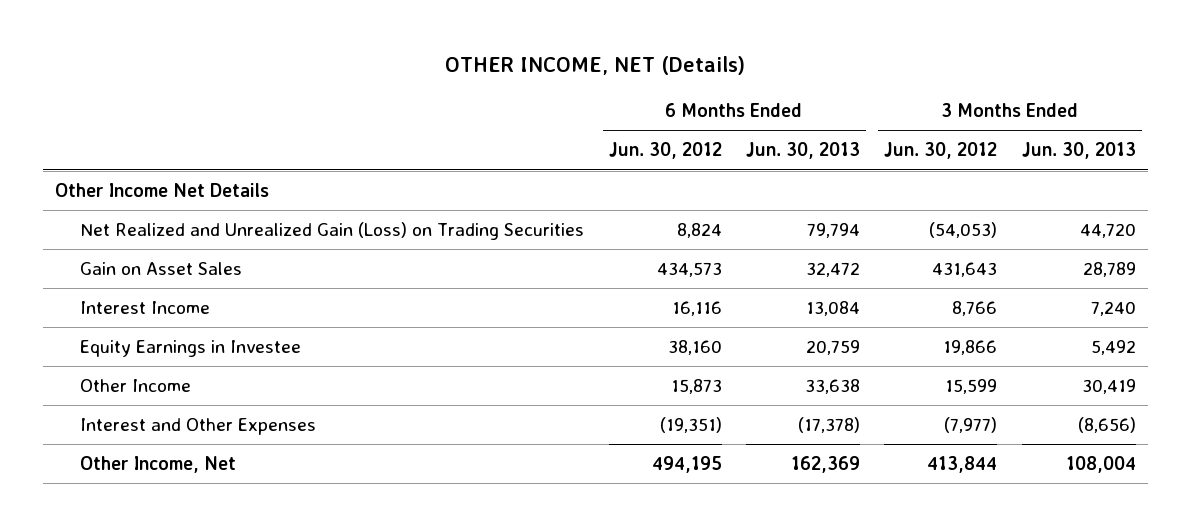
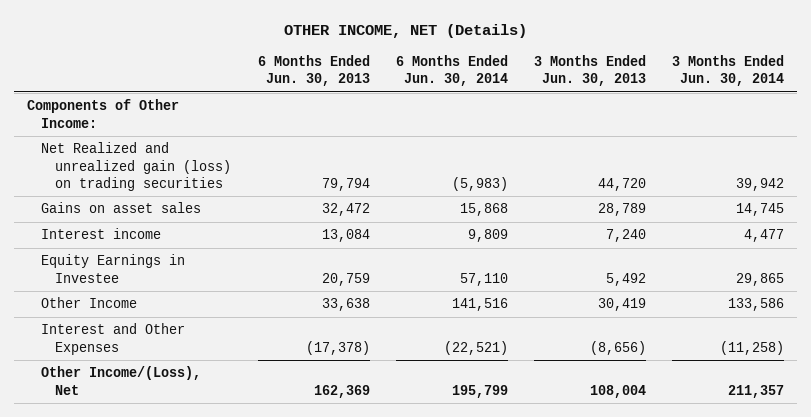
- | 6 Months Ended Jun. 30, 2012 | 6 Months Ended Jun. 30, 2013 | 3 Months Ended Jun. 30, 2012 | 3 Months Ended Jun. 30, 2013
+ | 6 Months Ended Jun. 30, 2013 | 6 Months Ended Jun. 30, 2014 | 3 Months Ended Jun. 30, 2013 | 3 Months Ended Jun. 30, 2014
- Other Income Net Details
- Net Realized and Unrealized Gain (Loss) on Trading Securities | 8,824 | 79,794 | (54,053) | 44,720
- Gain on Asset Sales | 434,573 | 32,472 | 431,643 | 28,789
- Interest Income | 16,116 | 13,084 | 8,766 | 7,240
+ Components of Other Income:
+ Net Realized and unrealized gain (loss) on trading securities | 79,794 | (5,983) | 44,720 | 39,942
+ Gains on asset sales | 32,472 | 15,868 | 28,789 | 14,745
+ Interest income | 13,084 | 9,809 | 7,240 | 4,477
- Other Income, Net | 494,195 | 162,369 | 413,844 | 108,004
+ Other Income/(Loss), Net | 162,369 | 195,799 | 108,004 | 211,357

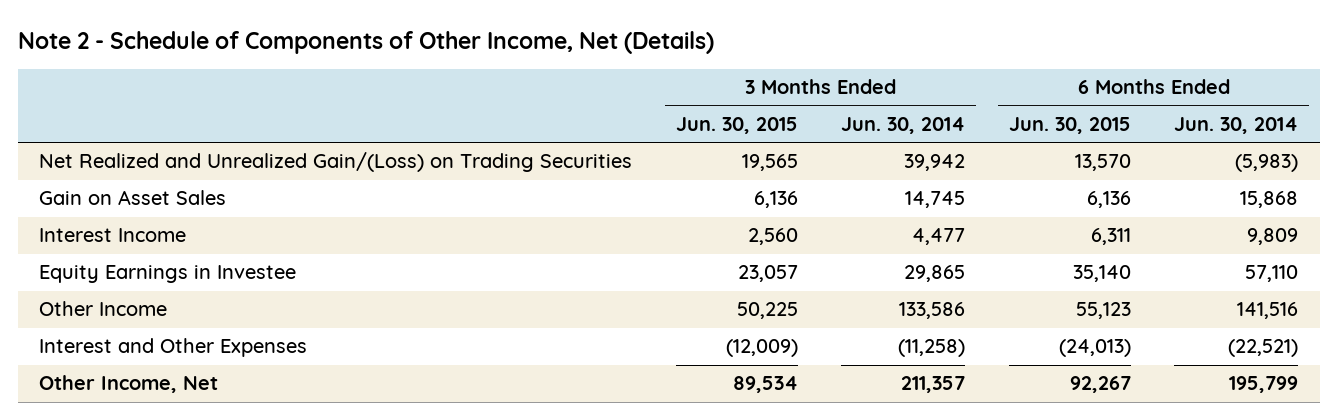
- OTHER INCOME, NET (Details)
+ Note 2 - Schedule of Components of Other Income, Net (Details)
- | 6 Months Ended Jun. 30, 2013 | 6 Months Ended Jun. 30, 2014 | 3 Months Ended Jun. 30, 2013 | 3 Months Ended Jun. 30, 2014
+ | 3 Months Ended Jun. 30, 2015 | 3 Months Ended Jun. 30, 2014 | 6 Months Ended Jun. 30, 2015 | 6 Months Ended Jun. 30, 2014
- Components of Other Income:
- Net Realized and unrealized gain (loss) on trading securities | 79,794 | (5,983) | 44,720 | 39,942
- Gains on asset sales | 32,472 | 15,868 | 28,789 | 14,745
- Interest income | 13,084 | 9,809 | 7,240 | 4,477
+ Net Realized and Unrealized Gain/(Loss) on Trading Securities | 19,565 | 39,942 | 13,570 | (5,983)
+ Gain on Asset Sales | 6,136 | 14,745 | 6,136 | 15,868
+ Interest Income | 2,560 | 4,477 | 6,311 | 9,809
- Other Income/(Loss), Net | 162,369 | 195,799 | 108,004 | 211,357
+ Other Income, Net | 89,534 | 211,357 | 92,267 | 195,799

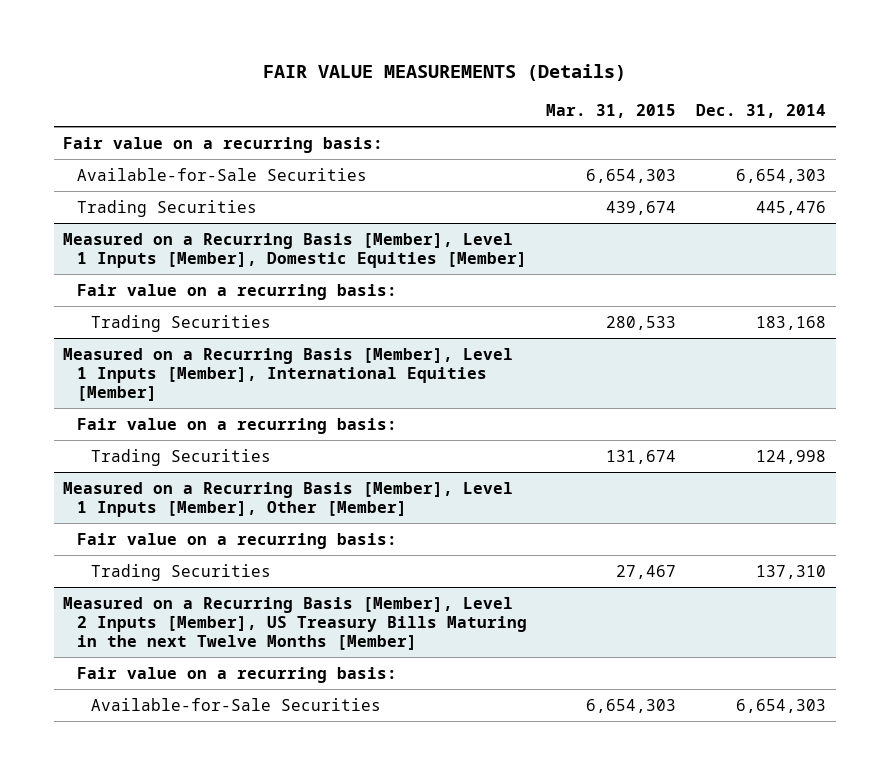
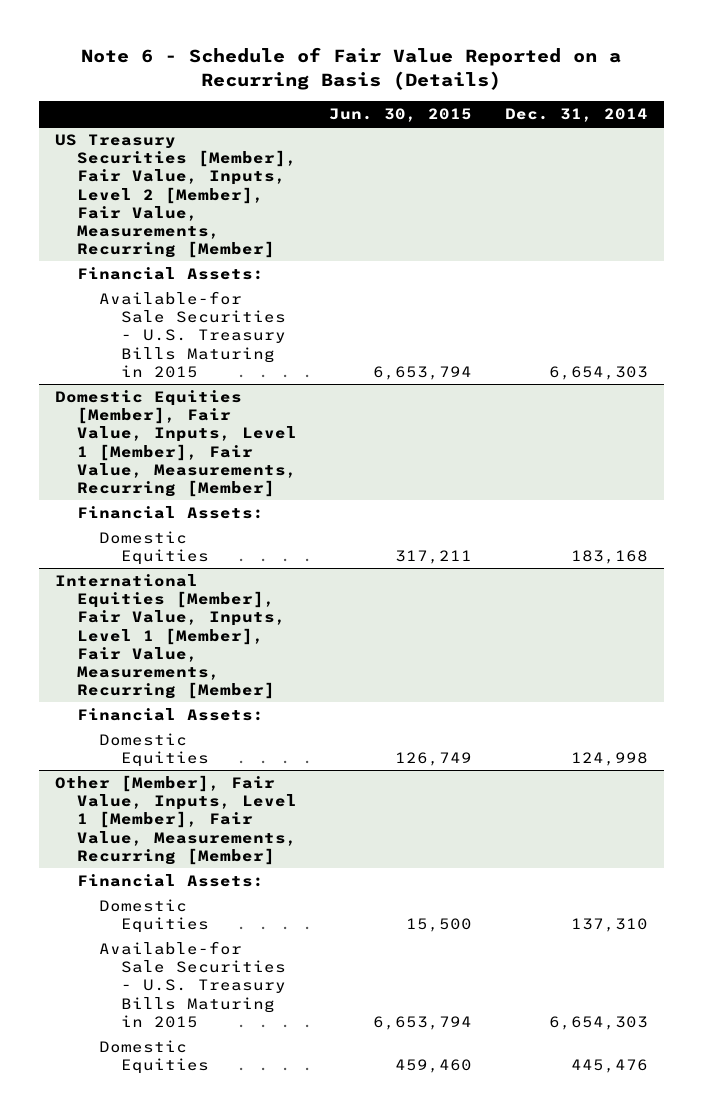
- FAIR VALUE MEASUREMENTS (Details)
+ Note 6 - Schedule of Fair Value Reported on a Recurring Basis (Details)
- | Mar. 31, 2015 | Dec. 31, 2014
+ | Jun. 30, 2015 | Dec. 31, 2014
- Fair value on a recurring basis:
- Available-for-Sale Securities | 6,654,303 | 6,654,303
- Trading Securities | 439,674 | 445,476
- Measured on a Recurring Basis [Member], Level 1 Inputs [Member], Domestic Equities [Member]
- Fair value on a recurring basis:
- Trading Securities | 280,533 | 183,168
- Measured on a Recurring Basis [Member], Level 1 Inputs [Member], International Equities [Member]
- Fair value on a recurring basis:
- Trading Securities | 131,674 | 124,998
- Measured on a Recurring Basis [Member], Level 1 Inputs [Member], Other [Member]
- Fair value on a recurring basis:
- Trading Securities | 27,467 | 137,310
- Measured on a Recurring Basis [Member], Level 2 Inputs [Member], US Treasury Bills Maturing in the next Twelve Months [Member]
- Fair value on a recurring basis:
- Available-for-Sale Securities | 6,654,303 | 6,654,303
+ US Treasury Securities [Member], Fair Value, Inputs, Level 2 [Member], Fair Value, Measurements, Recurring [Member]
+ Financial Assets:
+ Available-for Sale Securities - U.S. Treasury Bills Maturing in 2015 | 6,653,794 | 6,654,303
+ Domestic Equities [Member], Fair Value, Inputs, Level 1 [Member], Fair Value, Measurements, Recurring [Member]
+ Financial Assets:
+ Domestic Equities | 317,211 | 183,168
+ International Equities [Member], Fair Value, Inputs, Level 1 [Member], Fair Value, Measurements, Recurring [Member]
+ Financial Assets:
+ Domestic Equities | 126,749 | 124,998
+ Other [Member], Fair Value, Inputs, Level 1 [Member], Fair Value, Measurements, Recurring [Member]
+ Financial Assets:
+ Domestic Equities | 15,500 | 137,310
+ Available-for Sale Securities - U.S. Treasury Bills Maturing in 2015 | 6,653,794 | 6,654,303
+ Domestic Equities | 459,460 | 445,476

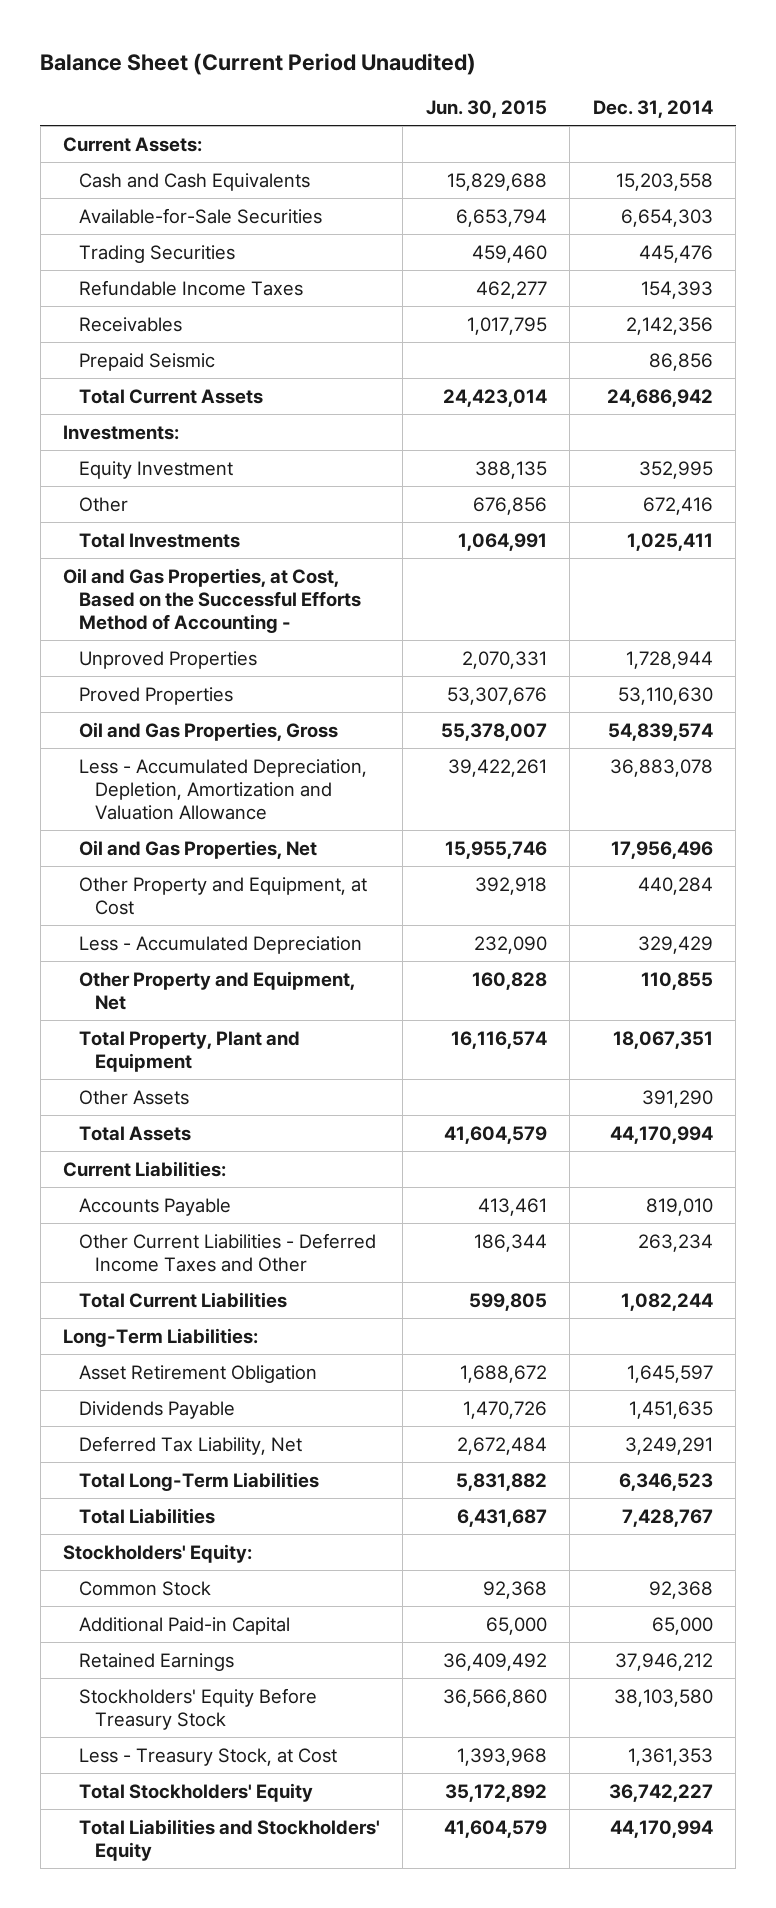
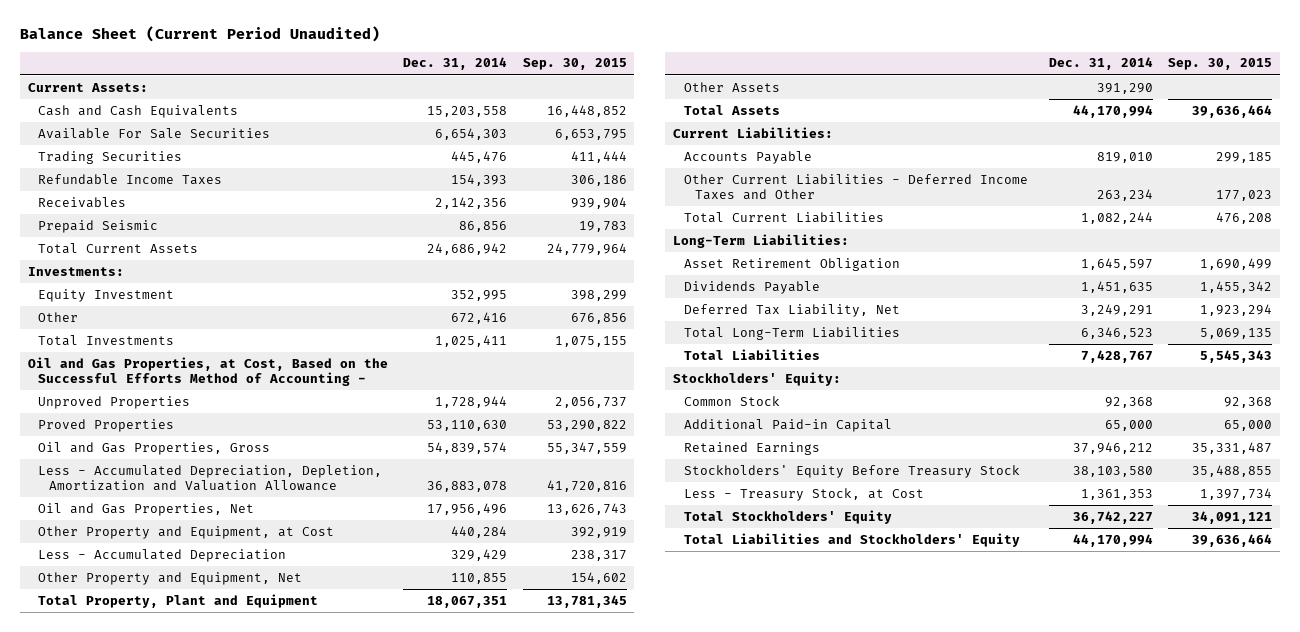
- | Jun. 30, 2015 | Dec. 31, 2014
+ | Dec. 31, 2014 | Sep. 30, 2015
- Available-for-Sale Securities | 6,653,794 | 6,654,303
+ Available For Sale Securities | 6,654,303 | 6,653,795

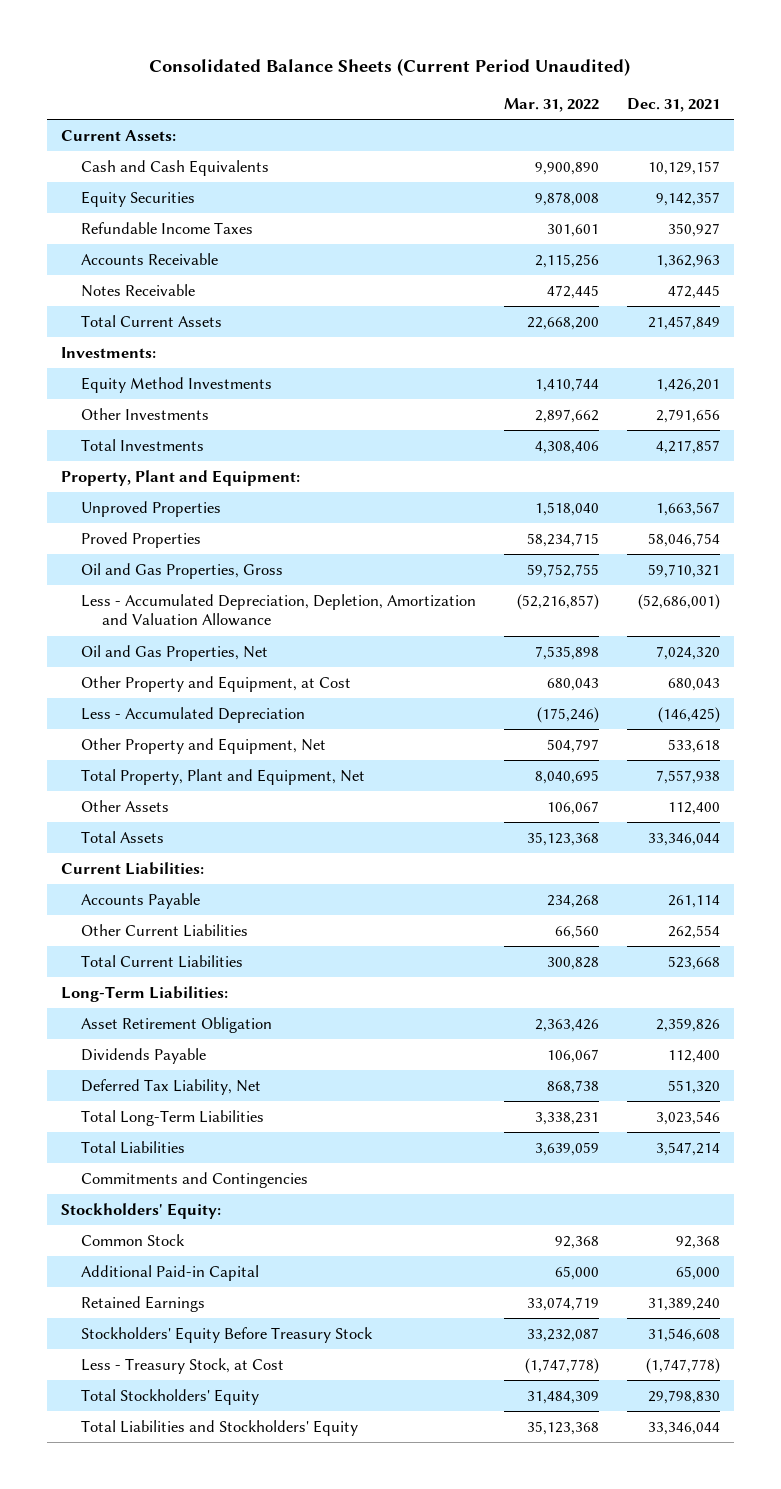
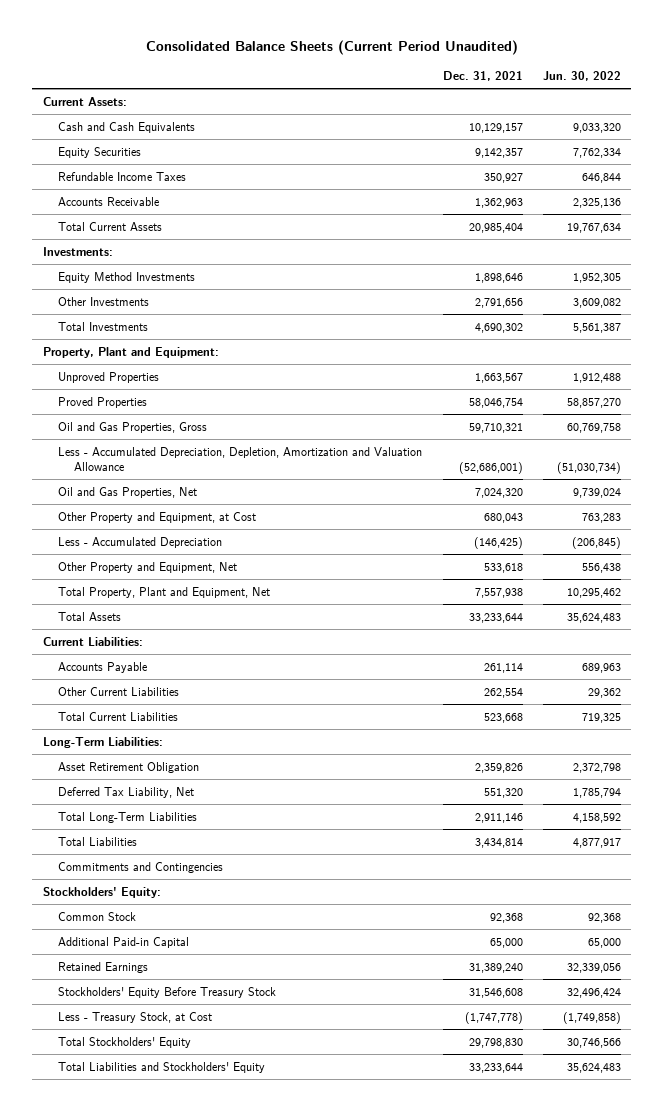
- | Mar. 31, 2022 | Dec. 31, 2021
+ | Dec. 31, 2021 | Jun. 30, 2022
- Notes Receivable | 472,445 | 472,445
- Total Current Assets | 22,668,200 | 21,457,849
+ Total Current Assets | 20,985,404 | 19,767,634
- Equity Method Investments | 1,410,744 | 1,426,201
+ Equity Method Investments | 1,898,646 | 1,952,305
- Total Investments | 4,308,406 | 4,217,857
+ Total Investments | 4,690,302 | 5,561,387
- Other Assets | 106,067 | 112,400
- Total Assets | 35,123,368 | 33,346,044
+ Total Assets | 33,233,644 | 35,624,483
- Dividends Payable | 106,067 | 112,400
- Total Long-Term Liabilities | 3,338,231 | 3,023,546
- Total Liabilities | 3,639,059 | 3,547,214
+ Total Long-Term Liabilities | 2,911,146 | 4,158,592
+ Total Liabilities | 3,434,814 | 4,877,917
- Total Liabilities and Stockholders' Equity | 35,123,368 | 33,346,044
+ Total Liabilities and Stockholders' Equity | 33,233,644 | 35,624,483

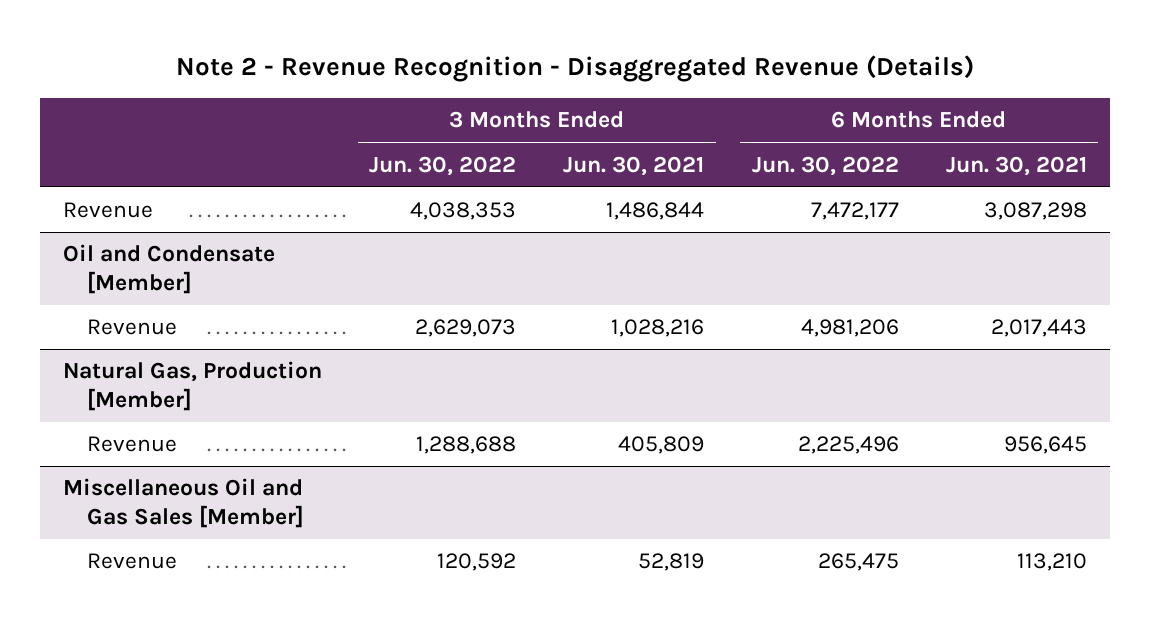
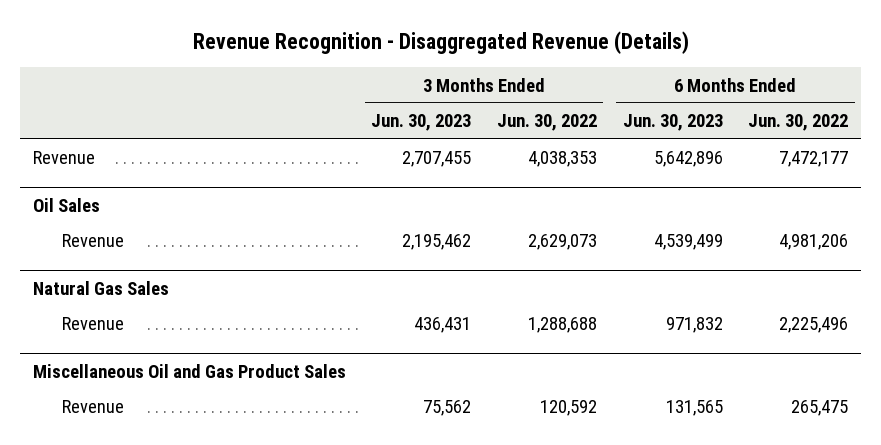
- Note 2 - Revenue Recognition - Disaggregated Revenue (Details)
+ Revenue Recognition - Disaggregated Revenue (Details)
- | 3 Months Ended Jun. 30, 2022 | 3 Months Ended Jun. 30, 2021 | 6 Months Ended Jun. 30, 2022 | 6 Months Ended Jun. 30, 2021
+ | 3 Months Ended Jun. 30, 2023 | 3 Months Ended Jun. 30, 2022 | 6 Months Ended Jun. 30, 2023 | 6 Months Ended Jun. 30, 2022
- Oil and Condensate [Member]
+ Oil Sales
- Natural Gas, Production [Member]
+ Natural Gas Sales
- Miscellaneous Oil and Gas Sales [Member]
+ Miscellaneous Oil and Gas Product Sales

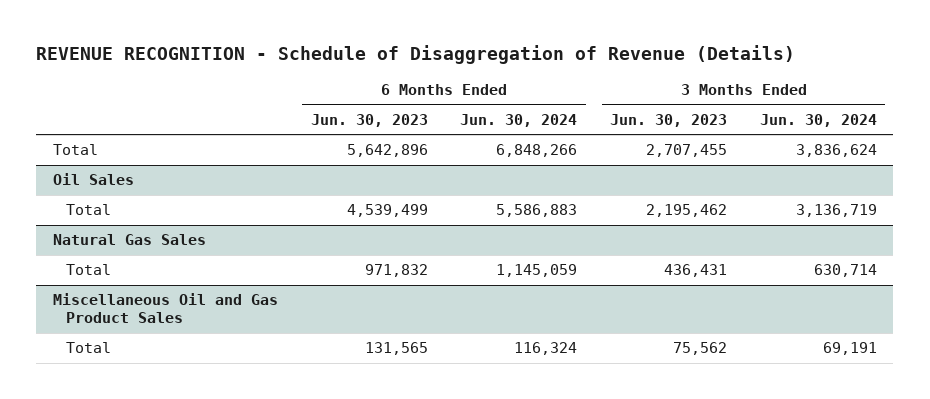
- Revenue Recognition - Disaggregated Revenue (Details)
+ REVENUE RECOGNITION - Schedule of Disaggregation of Revenue (Details)
- | 3 Months Ended Jun. 30, 2023 | 3 Months Ended Jun. 30, 2022 | 6 Months Ended Jun. 30, 2023 | 6 Months Ended Jun. 30, 2022
+ | 6 Months Ended Jun. 30, 2023 | 6 Months Ended Jun. 30, 2024 | 3 Months Ended Jun. 30, 2023 | 3 Months Ended Jun. 30, 2024
- Revenue | 2,707,455 | 4,038,353 | 5,642,896 | 7,472,177
+ Total | 5,642,896 | 6,848,266 | 2,707,455 | 3,836,624
@ Oil Sales
- Revenue | 2,195,462 | 2,629,073 | 4,539,499 | 4,981,206
+ Total | 4,539,499 | 5,586,883 | 2,195,462 | 3,136,719
@ Natural Gas Sales
- Revenue | 436,431 | 1,288,688 | 971,832 | 2,225,496
+ Total | 971,832 | 1,145,059 | 436,431 | 630,714
@ Miscellaneous Oil and Gas Product Sales
- Revenue | 75,562 | 120,592 | 131,565 | 265,475
+ Total | 131,565 | 116,324 | 75,562 | 69,191

